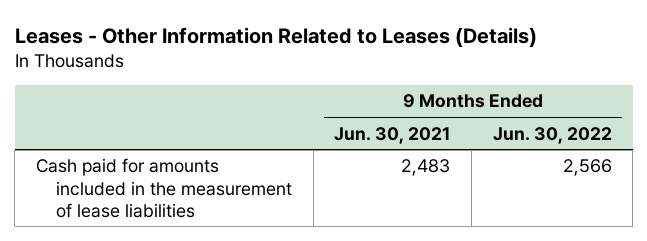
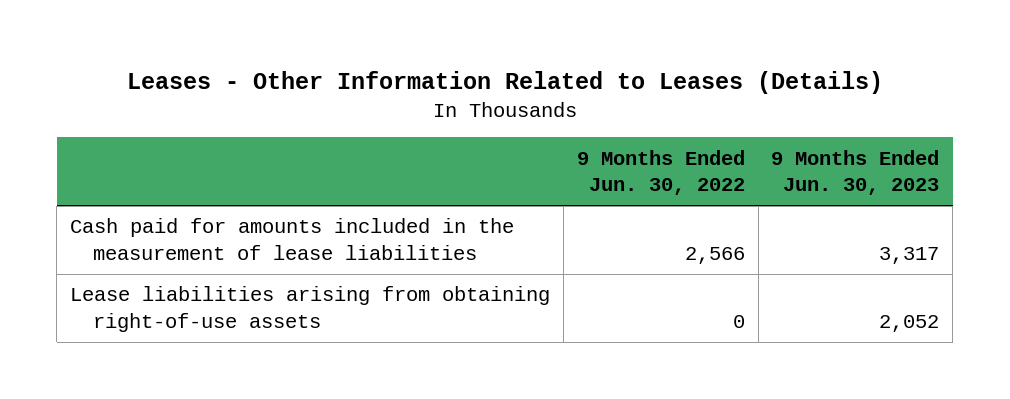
- | 9 Months Ended Jun. 30, 2021 | 9 Months Ended Jun. 30, 2022
+ | 9 Months Ended Jun. 30, 2022 | 9 Months Ended Jun. 30, 2023
+ Lease liabilities arising from obtaining right-of-use assets | 0 | 2,052

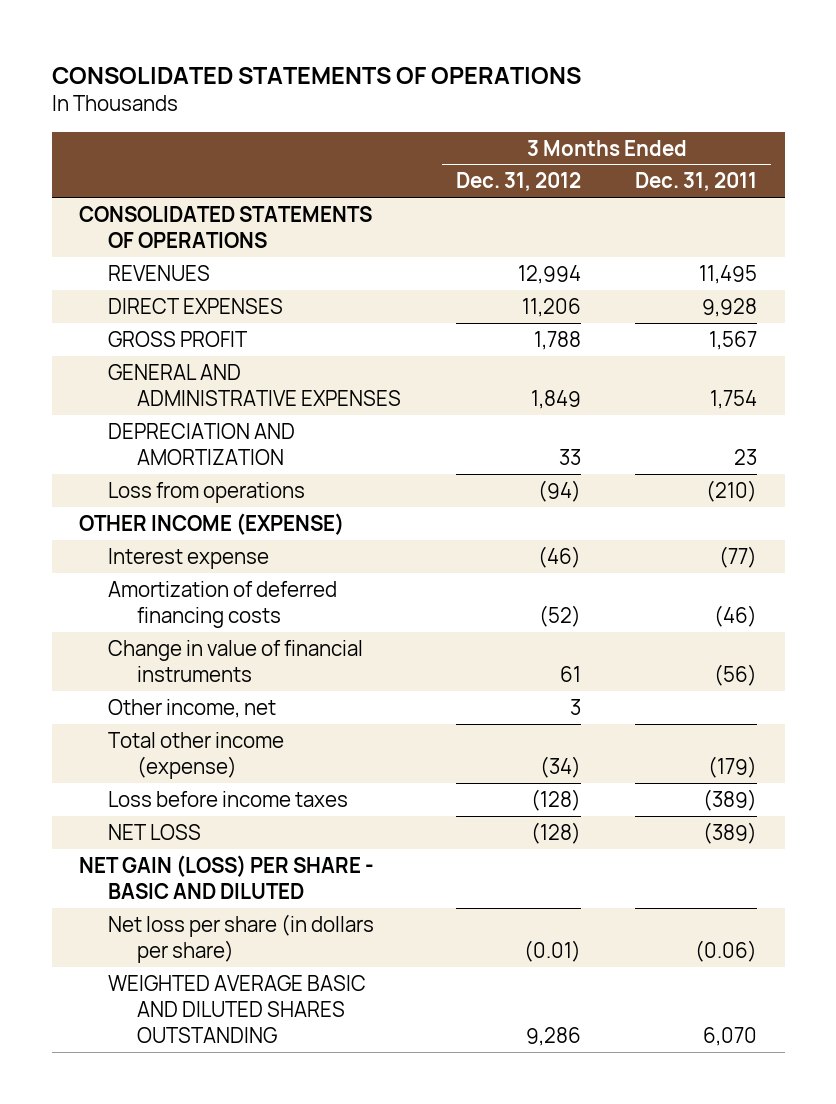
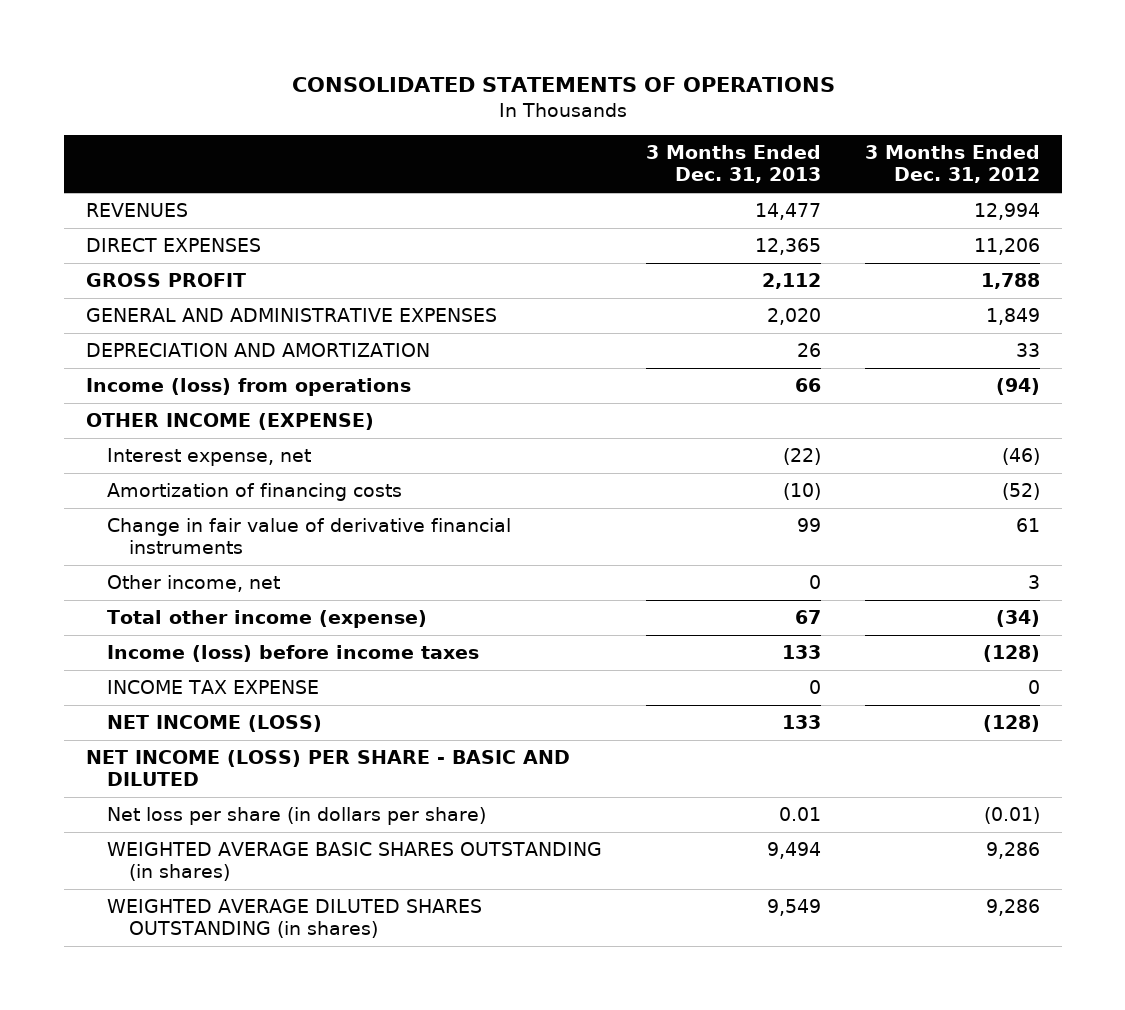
- | 3 Months Ended Dec. 31, 2012 | 3 Months Ended Dec. 31, 2011
+ | 3 Months Ended Dec. 31, 2013 | 3 Months Ended Dec. 31, 2012
- CONSOLIDATED STATEMENTS OF OPERATIONS
- Loss from operations | (94) | (210)
+ Income (loss) from operations | 66 | (94)
- Interest expense | (46) | (77)
- Amortization of deferred financing costs | (52) | (46)
- Change in value of financial instruments | 61 | (56)
+ Interest expense, net | (22) | (46)
+ Amortization of financing costs | (10) | (52)
+ Change in fair value of derivative financial instruments | 99 | 61
- Loss before income taxes | (128) | (389)
- NET LOSS | (128) | (389)
- NET GAIN (LOSS) PER SHARE - BASIC AND DILUTED
+ Income (loss) before income taxes | 133 | (128)
+ INCOME TAX EXPENSE | 0 | 0
+ NET INCOME (LOSS) | 133 | (128)
+ NET INCOME (LOSS) PER SHARE - BASIC AND DILUTED
- WEIGHTED AVERAGE BASIC AND DILUTED SHARES OUTSTANDING | 9,286 | 6,070
+ WEIGHTED AVERAGE BASIC SHARES OUTSTANDING (in shares) | 9,494 | 9,286
+ WEIGHTED AVERAGE DILUTED SHARES OUTSTANDING (in shares) | 9,549 | 9,286

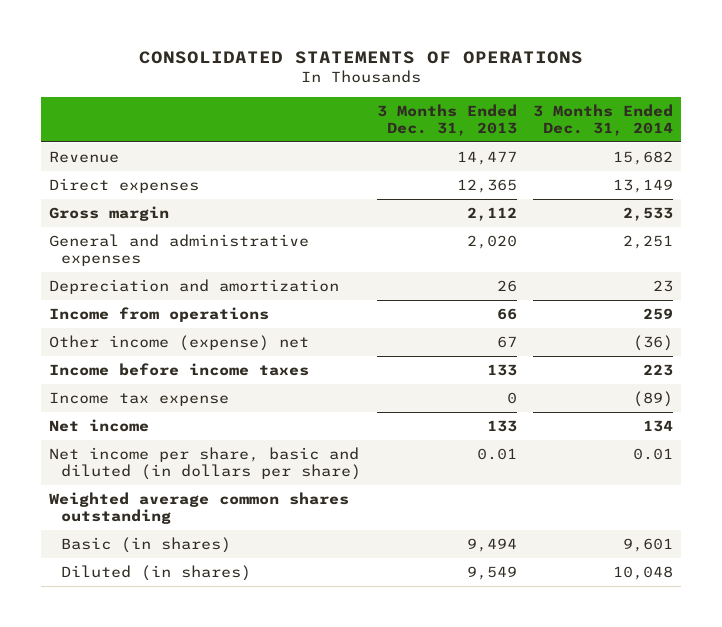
- | 3 Months Ended Dec. 31, 2013 | 3 Months Ended Dec. 31, 2012
+ | 3 Months Ended Dec. 31, 2013 | 3 Months Ended Dec. 31, 2014
- REVENUES | 14,477 | 12,994
- DIRECT EXPENSES | 12,365 | 11,206
- GROSS PROFIT | 2,112 | 1,788
- GENERAL AND ADMINISTRATIVE EXPENSES | 2,020 | 1,849
- DEPRECIATION AND AMORTIZATION | 26 | 33
- Income (loss) from operations | 66 | (94)
- OTHER INCOME (EXPENSE)
- Interest expense, net | (22) | (46)
- Amortization of financing costs | (10) | (52)
- Change in fair value of derivative financial instruments | 99 | 61
- Other income, net | 0 | 3
- Total other income (expense) | 67 | (34)
- Income (loss) before income taxes | 133 | (128)
- INCOME TAX EXPENSE | 0 | 0
- NET INCOME (LOSS) | 133 | (128)
- NET INCOME (LOSS) PER SHARE - BASIC AND DILUTED
- Net loss per share (in dollars per share) | 0.01 | (0.01)
- WEIGHTED AVERAGE BASIC SHARES OUTSTANDING (in shares) | 9,494 | 9,286
- WEIGHTED AVERAGE DILUTED SHARES OUTSTANDING (in shares) | 9,549 | 9,286
+ Revenue | 14,477 | 15,682
+ Direct expenses | 12,365 | 13,149
+ Gross margin | 2,112 | 2,533
+ General and administrative expenses | 2,020 | 2,251
+ Depreciation and amortization | 26 | 23
+ Income from operations | 66 | 259
+ Other income (expense) net | 67 | (36)
+ Income before income taxes | 133 | 223
+ Income tax expense | 0 | (89)
+ Net income | 133 | 134
+ Net income per share, basic and diluted (in dollars per share) | 0.01 | 0.01
+ Weighted average common shares outstanding
+ Basic (in shares) | 9,494 | 9,601
+ Diluted (in shares) | 9,549 | 10,048

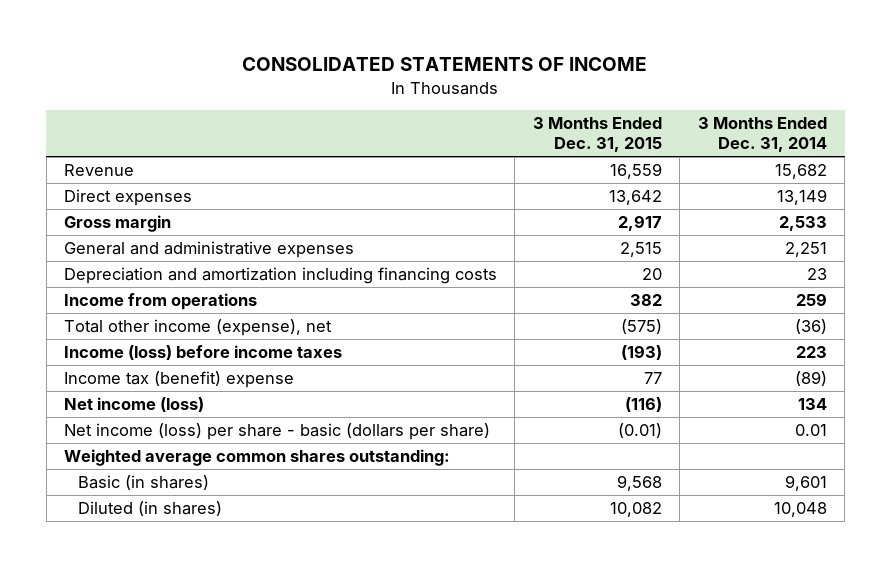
- CONSOLIDATED STATEMENTS OF OPERATIONS
+ CONSOLIDATED STATEMENTS OF INCOME
- | 3 Months Ended Dec. 31, 2013 | 3 Months Ended Dec. 31, 2014
+ | 3 Months Ended Dec. 31, 2015 | 3 Months Ended Dec. 31, 2014
- Depreciation and amortization | 26 | 23
+ Depreciation and amortization including financing costs | 20 | 23
- Other income (expense) net | 67 | (36)
- Income before income taxes | 133 | 223
- Income tax expense | 0 | (89)
- Net income | 133 | 134
- Net income per share, basic and diluted (in dollars per share) | 0.01 | 0.01
- Weighted average common shares outstanding
+ Total other income (expense), net | (575) | (36)
+ Income (loss) before income taxes | (193) | 223
+ Income tax (benefit) expense | 77 | (89)
+ Net income (loss) | (116) | 134
+ Net income (loss) per share - basic (dollars per share) | (0.01) | 0.01
+ Weighted average common shares outstanding:

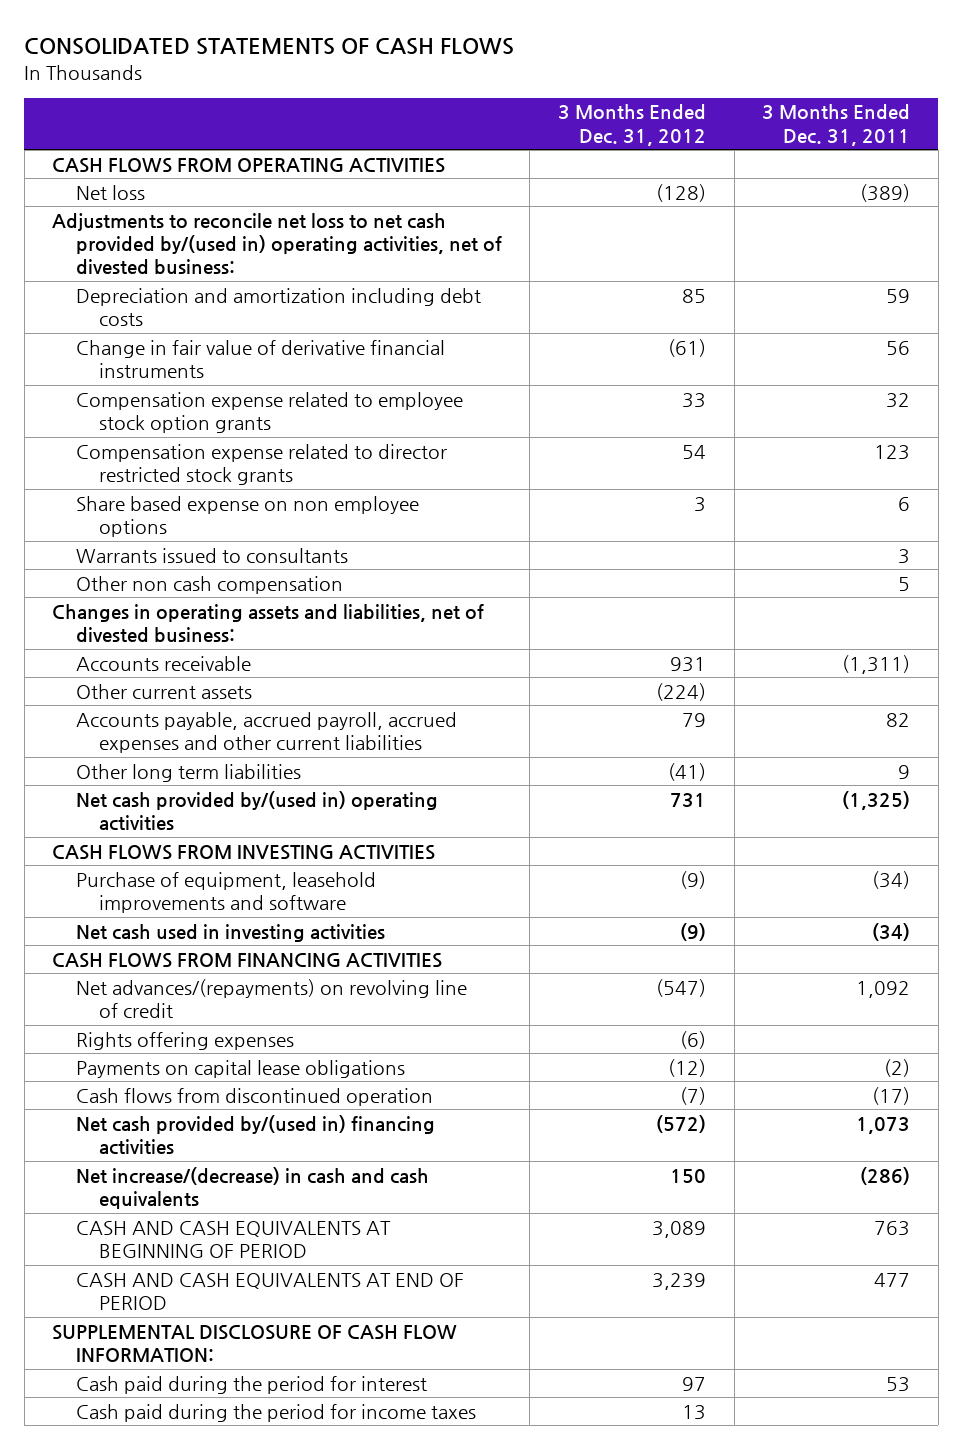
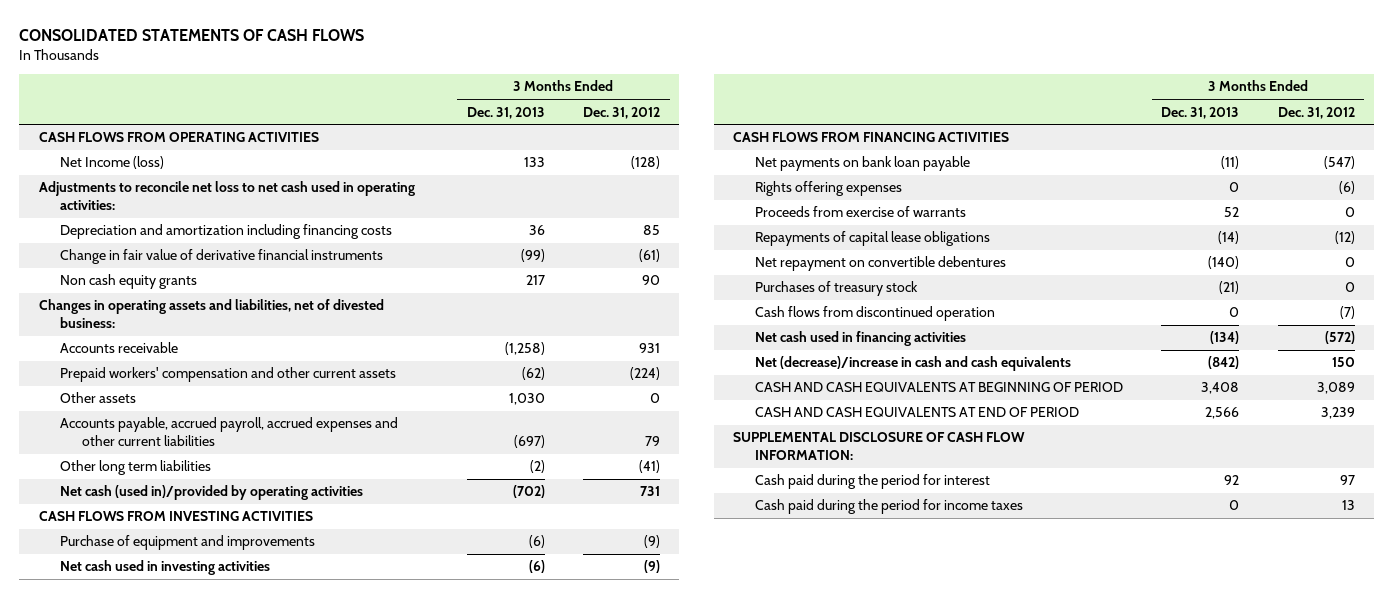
- | 3 Months Ended Dec. 31, 2012 | 3 Months Ended Dec. 31, 2011
+ | 3 Months Ended Dec. 31, 2013 | 3 Months Ended Dec. 31, 2012
- Net loss | (128) | (389)
- Adjustments to reconcile net loss to net cash provided by/(used in) operating activities, net of divested business:
- Depreciation and amortization including debt costs | 85 | 59
+ Net Income (loss) | 133 | (128)
+ Adjustments to reconcile net loss to net cash used in operating activities:
+ Depreciation and amortization including financing costs | 36 | 85
- Compensation expense related to employee stock option grants | 33 | 32
- Compensation expense related to director restricted stock grants | 54 | 123
- Share based expense on non employee options | 3 | 6
- Warrants issued to consultants | | 3
- Other non cash compensation | | 5
+ Non cash equity grants | 217 | 90
- Other current assets | (224) |
+ Prepaid workers' compensation and other current assets | (62) | (224)
+ Other assets | 1,030 | 0
- Net cash provided by/(used in) operating activities | 731 | (1,325)
+ Net cash (used in)/provided by operating activities | (702) | 731
- Purchase of equipment, leasehold improvements and software | (9) | (34)
+ Purchase of equipment and improvements | (6) | (9)
- Net advances/(repayments) on revolving line of credit | (547) | 1,092
+ Net payments on bank loan payable | (11) | (547)
- Payments on capital lease obligations | (12) | (2)
+ Proceeds from exercise of warrants | 52 | 0
+ Repayments of capital lease obligations | (14) | (12)
+ Net repayment on convertible debentures | (140) | 0
+ Purchases of treasury stock | (21) | 0
- Net cash provided by/(used in) financing activities | (572) | 1,073
- Net increase/(decrease) in cash and cash equivalents | 150 | (286)
+ Net cash used in financing activities | (134) | (572)
+ Net (decrease)/increase in cash and cash equivalents | (842) | 150

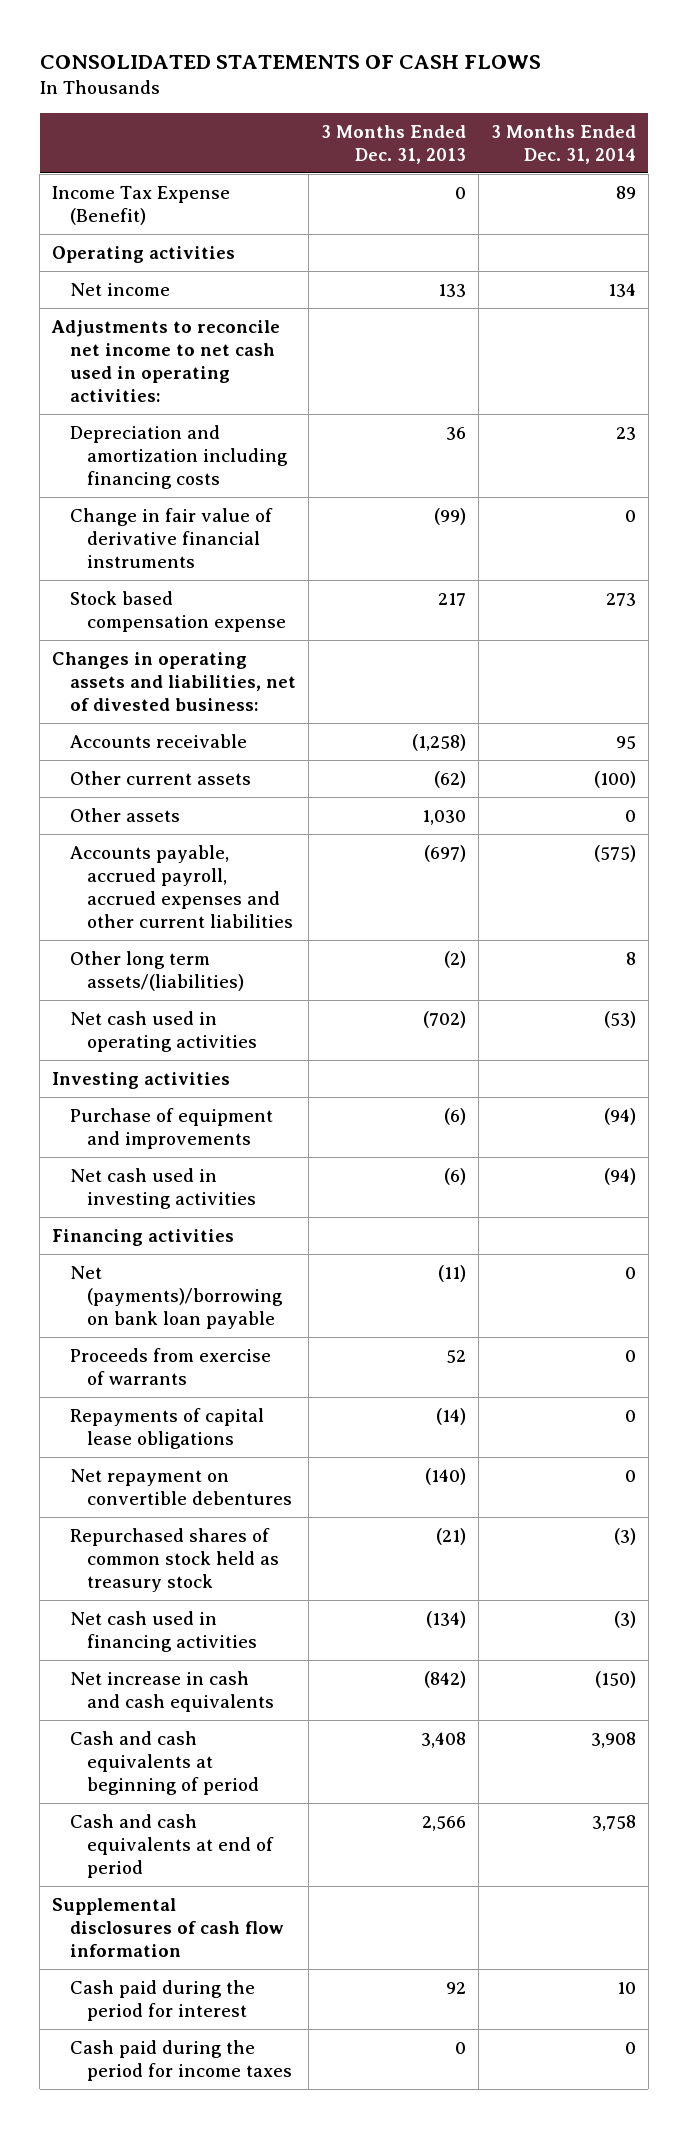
- | 3 Months Ended Dec. 31, 2013 | 3 Months Ended Dec. 31, 2012
+ | 3 Months Ended Dec. 31, 2013 | 3 Months Ended Dec. 31, 2014
- CASH FLOWS FROM OPERATING ACTIVITIES
- Net Income (loss) | 133 | (128)
- Adjustments to reconcile net loss to net cash used in operating activities:
+ Income Tax Expense (Benefit) | 0 | 89
+ Operating activities
+ Net income | 133 | 134
+ Adjustments to reconcile net income to net cash used in operating activities:
- Non cash equity grants | 217 | 90
+ Stock based compensation expense | 217 | 273
- Prepaid workers' compensation and other current assets | (62) | (224)
+ Other current assets | (62) | (100)
- Other long term liabilities | (2) | (41)
- Net cash (used in)/provided by operating activities | (702) | 731
- CASH FLOWS FROM INVESTING ACTIVITIES
+ Other long term assets/(liabilities) | (2) | 8
+ Net cash used in operating activities | (702) | (53)
+ Investing activities
- CASH FLOWS FROM FINANCING ACTIVITIES
- Net payments on bank loan payable | (11) | (547)
- Rights offering expenses | 0 | (6)
+ Financing activities
+ Net (payments)/borrowing on bank loan payable | (11) | 0
- Purchases of treasury stock | (21) | 0
- Cash flows from discontinued operation | 0 | (7)
+ Repurchased shares of common stock held as treasury stock | (21) | (3)
- Net (decrease)/increase in cash and cash equivalents | (842) | 150
- CASH AND CASH EQUIVALENTS AT BEGINNING OF PERIOD | 3,408 | 3,089
- CASH AND CASH EQUIVALENTS AT END OF PERIOD | 2,566 | 3,239
- SUPPLEMENTAL DISCLOSURE OF CASH FLOW INFORMATION:
+ Net increase in cash and cash equivalents | (842) | (150)
+ Cash and cash equivalents at beginning of period | 3,408 | 3,908
+ Cash and cash equivalents at end of period | 2,566 | 3,758
+ Supplemental disclosures of cash flow information

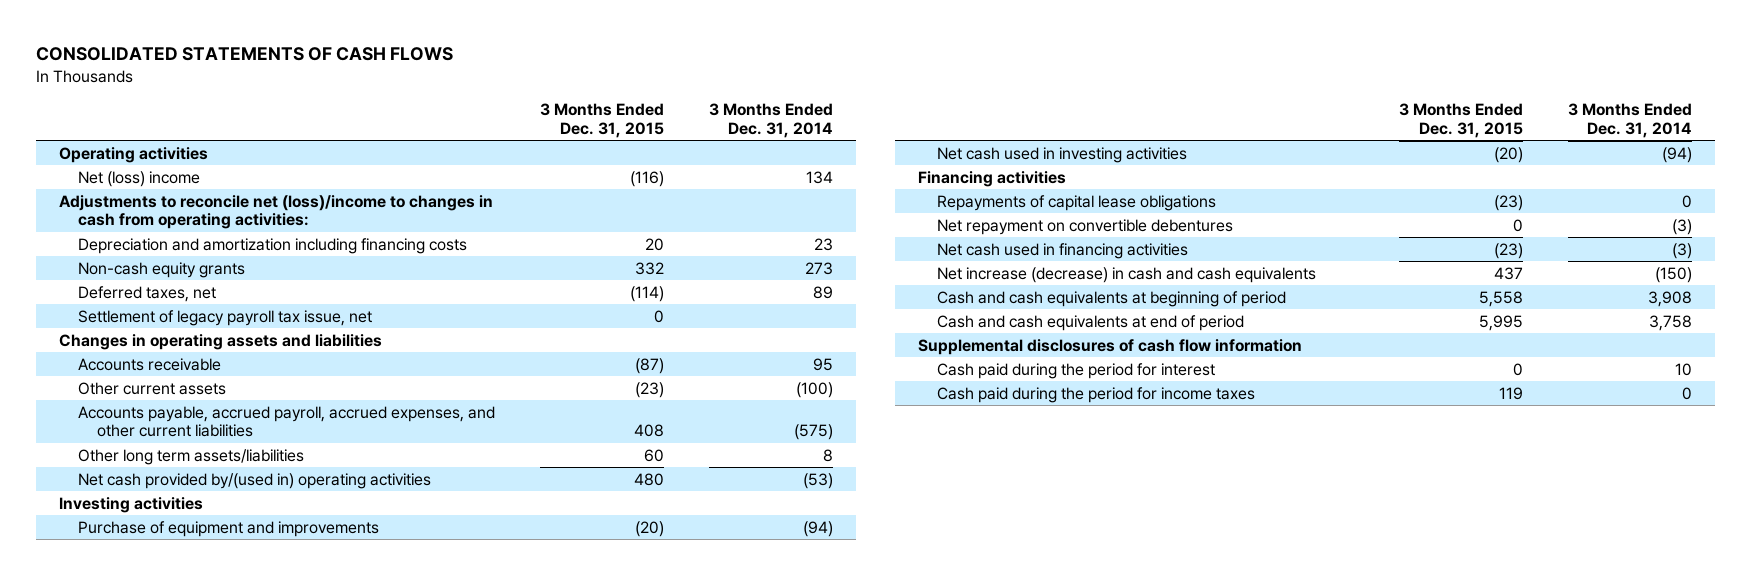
- | 3 Months Ended Dec. 31, 2013 | 3 Months Ended Dec. 31, 2014
+ | 3 Months Ended Dec. 31, 2015 | 3 Months Ended Dec. 31, 2014
- Income Tax Expense (Benefit) | 0 | 89
- Net income | 133 | 134
- Adjustments to reconcile net income to net cash used in operating activities:
+ Net (loss) income | (116) | 134
+ Adjustments to reconcile net (loss)/income to changes in cash from operating activities:
- Change in fair value of derivative financial instruments | (99) | 0
- Stock based compensation expense | 217 | 273
- Changes in operating assets and liabilities, net of divested business:
+ Non-cash equity grants | 332 | 273
+ Deferred taxes, net | (114) | 89
+ Settlement of legacy payroll tax issue, net | 0 |
+ Changes in operating assets and liabilities
- Other assets | 1,030 | 0
- Accounts payable, accrued payroll, accrued expenses and other current liabilities | (697) | (575)
- Other long term assets/(liabilities) | (2) | 8
- Net cash used in operating activities | (702) | (53)
+ Accounts payable, accrued payroll, accrued expenses, and other current liabilities | 408 | (575)
+ Other long term assets/liabilities | 60 | 8
+ Net cash provided by/(used in) operating activities | 480 | (53)
- Net (payments)/borrowing on bank loan payable | (11) | 0
- Proceeds from exercise of warrants | 52 | 0
- Net repayment on convertible debentures | (140) | 0
- Repurchased shares of common stock held as treasury stock | (21) | (3)
+ Net repayment on convertible debentures | 0 | (3)
- Net increase in cash and cash equivalents | (842) | (150)
+ Net increase (decrease) in cash and cash equivalents | 437 | (150)

